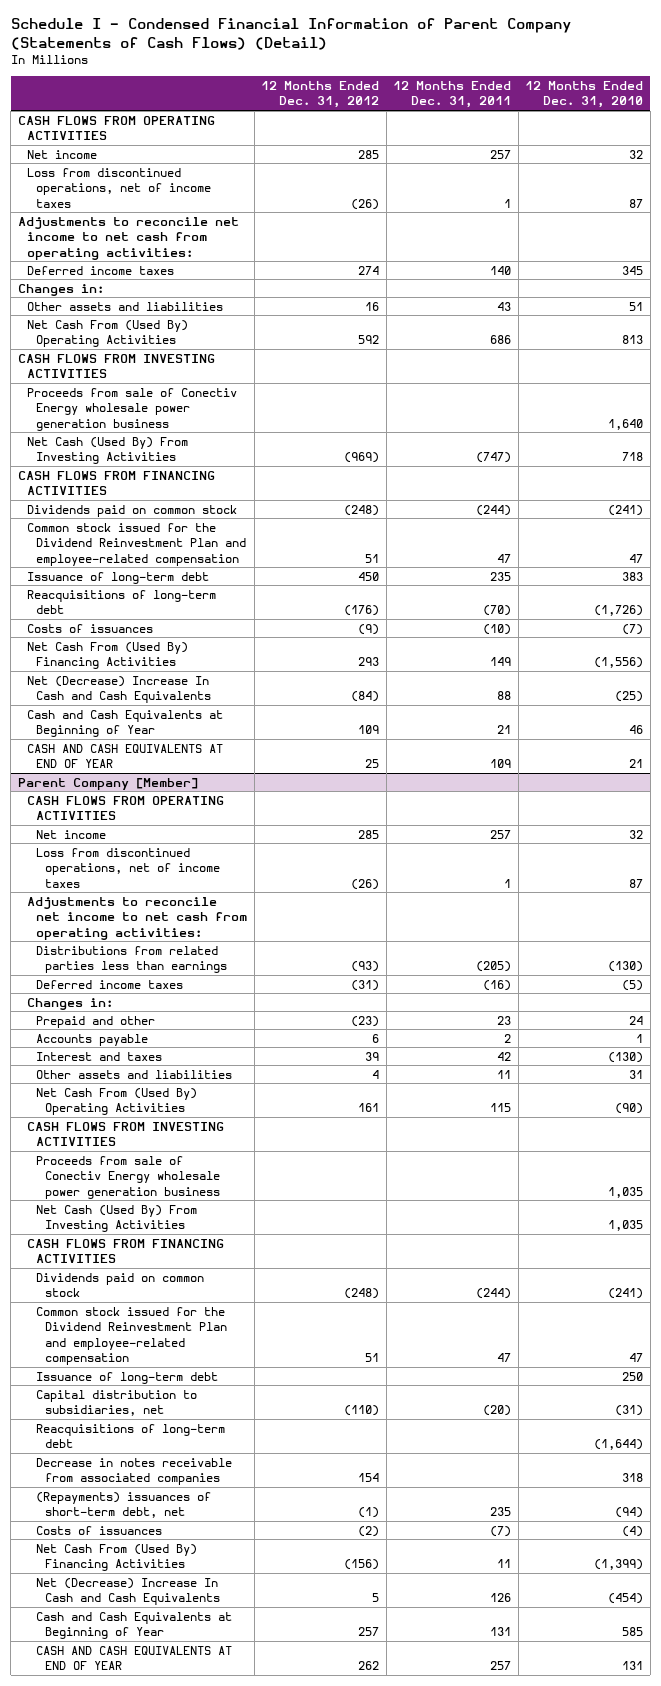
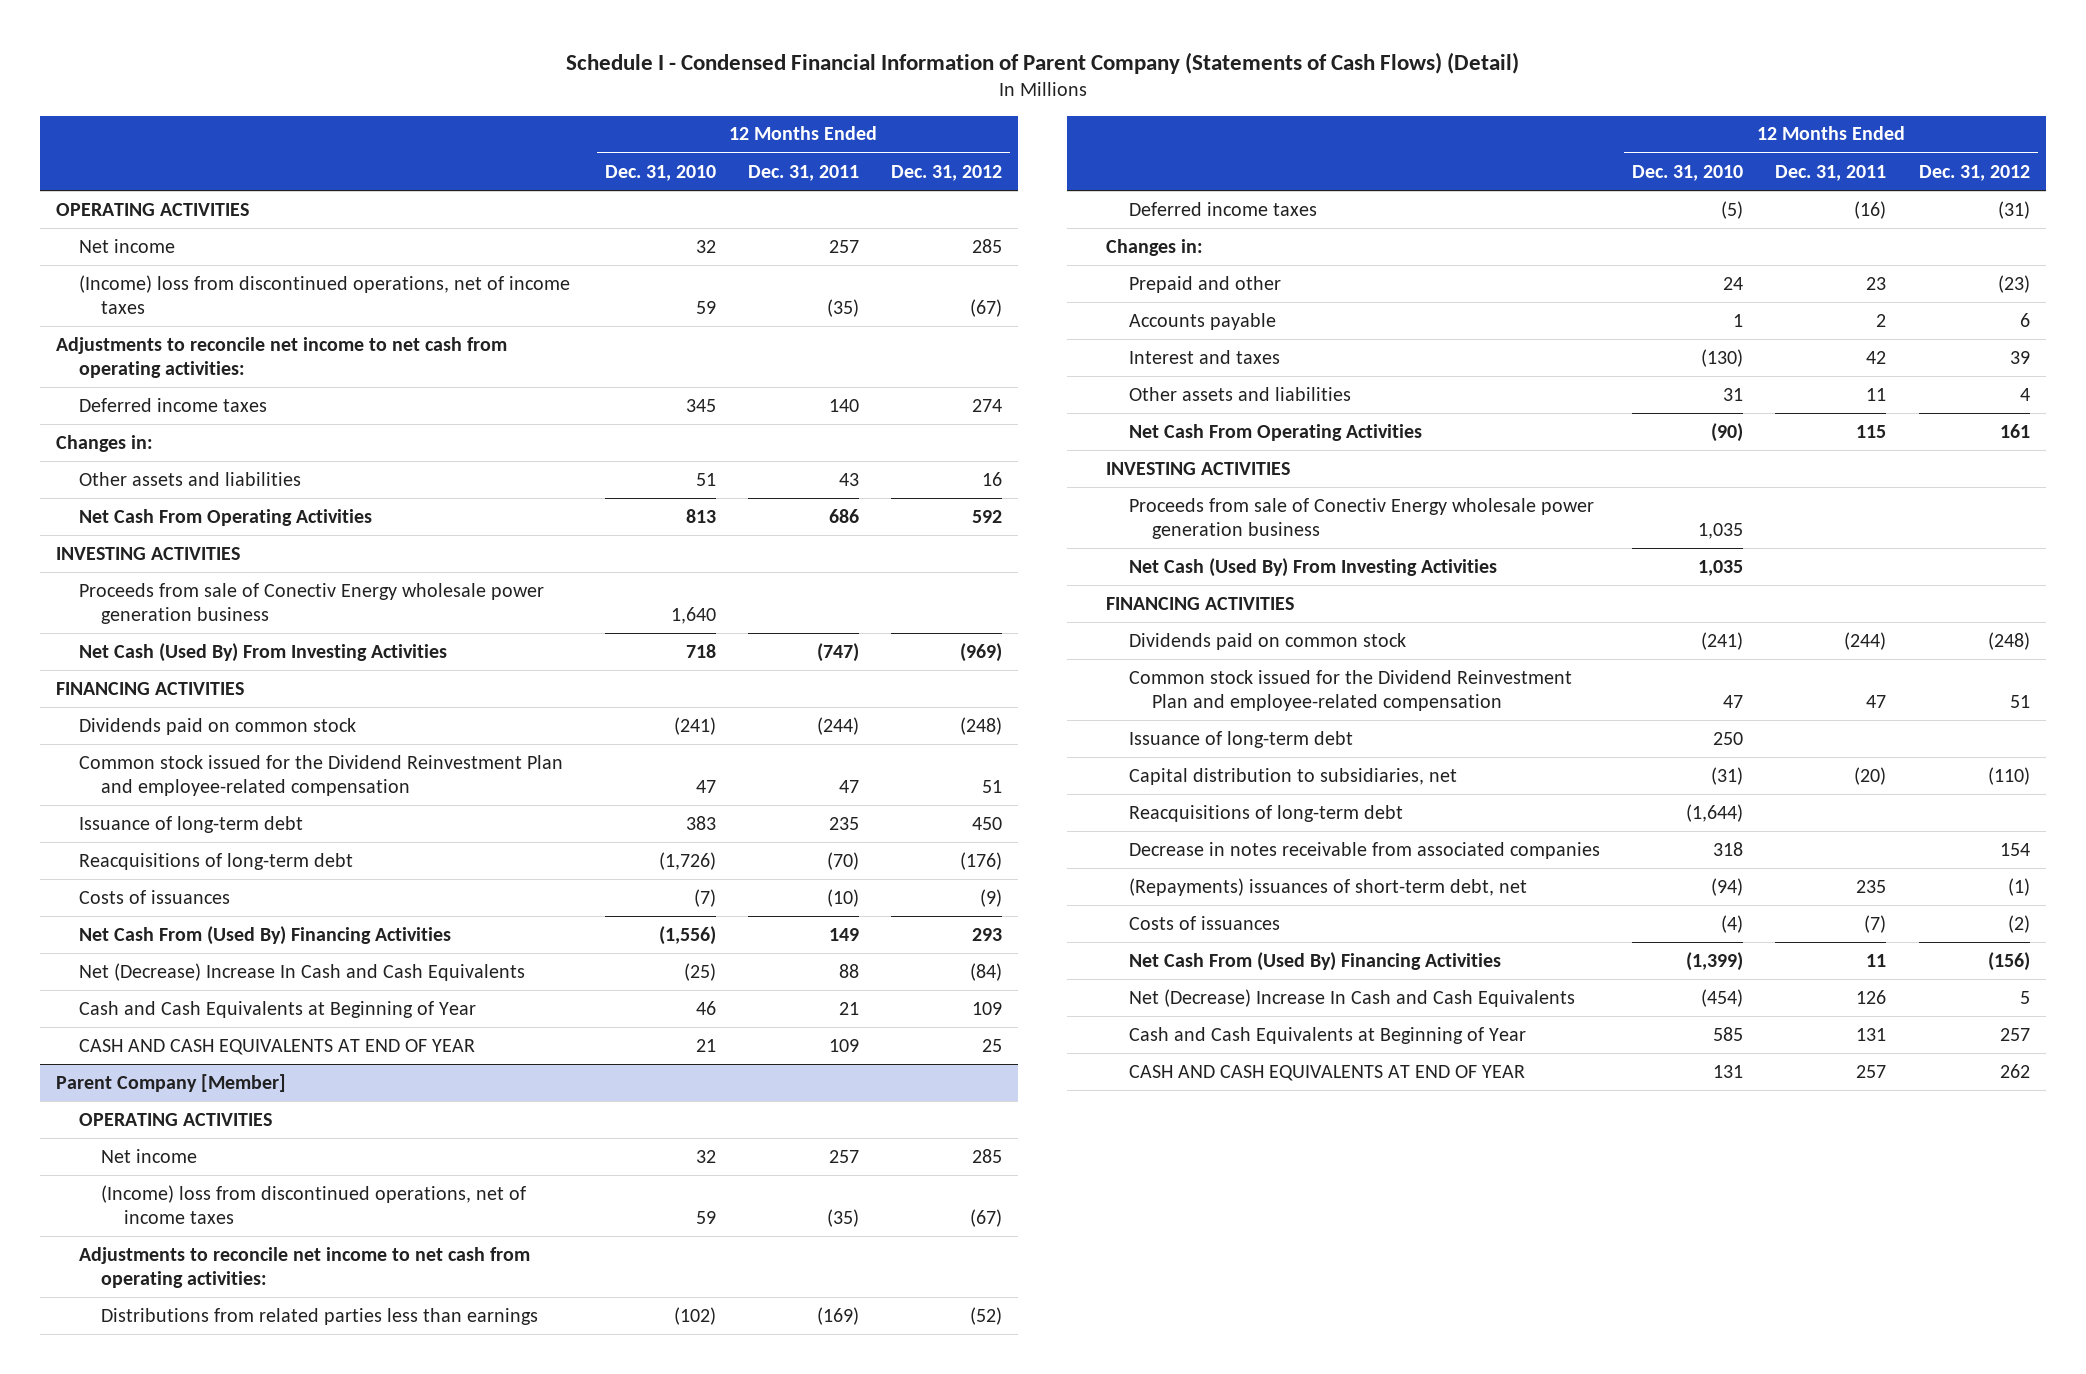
- | 12 Months Ended Dec. 31, 2012 | 12 Months Ended Dec. 31, 2011 | 12 Months Ended Dec. 31, 2010
+ | 12 Months Ended Dec. 31, 2010 | 12 Months Ended Dec. 31, 2011 | 12 Months Ended Dec. 31, 2012
- CASH FLOWS FROM OPERATING ACTIVITIES
+ OPERATING ACTIVITIES
- Loss from discontinued operations, net of income taxes | (26) | 1 | 87
+ (Income) loss from discontinued operations, net of income taxes | 59 | (35) | (67)
- Net Cash From (Used By) Operating Activities | 592 | 686 | 813
- CASH FLOWS FROM INVESTING ACTIVITIES
+ Net Cash From Operating Activities | 813 | 686 | 592
+ INVESTING ACTIVITIES
- CASH FLOWS FROM FINANCING ACTIVITIES
+ FINANCING ACTIVITIES
@ Parent Company [Member]
- CASH FLOWS FROM OPERATING ACTIVITIES
+ OPERATING ACTIVITIES
- Loss from discontinued operations, net of income taxes | (26) | 1 | 87
+ (Income) loss from discontinued operations, net of income taxes | 59 | (35) | (67)
- Distributions from related parties less than earnings | (93) | (205) | (130)
+ Distributions from related parties less than earnings | (102) | (169) | (52)
- Net Cash From (Used By) Operating Activities | 161 | 115 | (90)
- CASH FLOWS FROM INVESTING ACTIVITIES
+ Net Cash From Operating Activities | (90) | 115 | 161
+ INVESTING ACTIVITIES
- CASH FLOWS FROM FINANCING ACTIVITIES
+ FINANCING ACTIVITIES

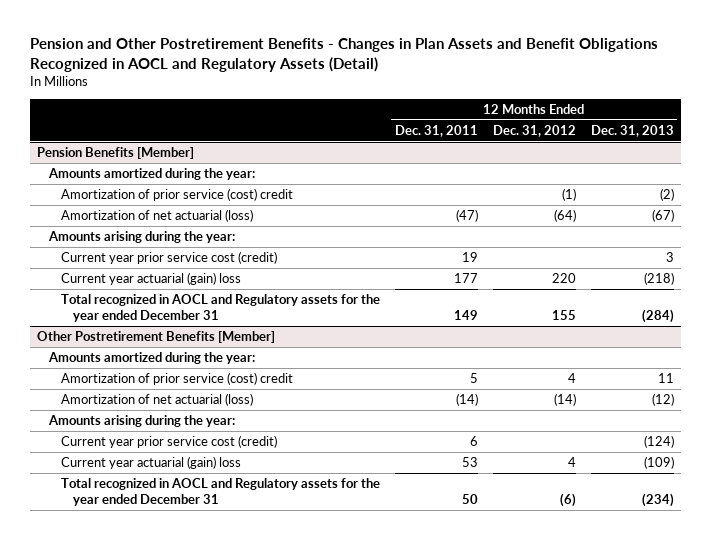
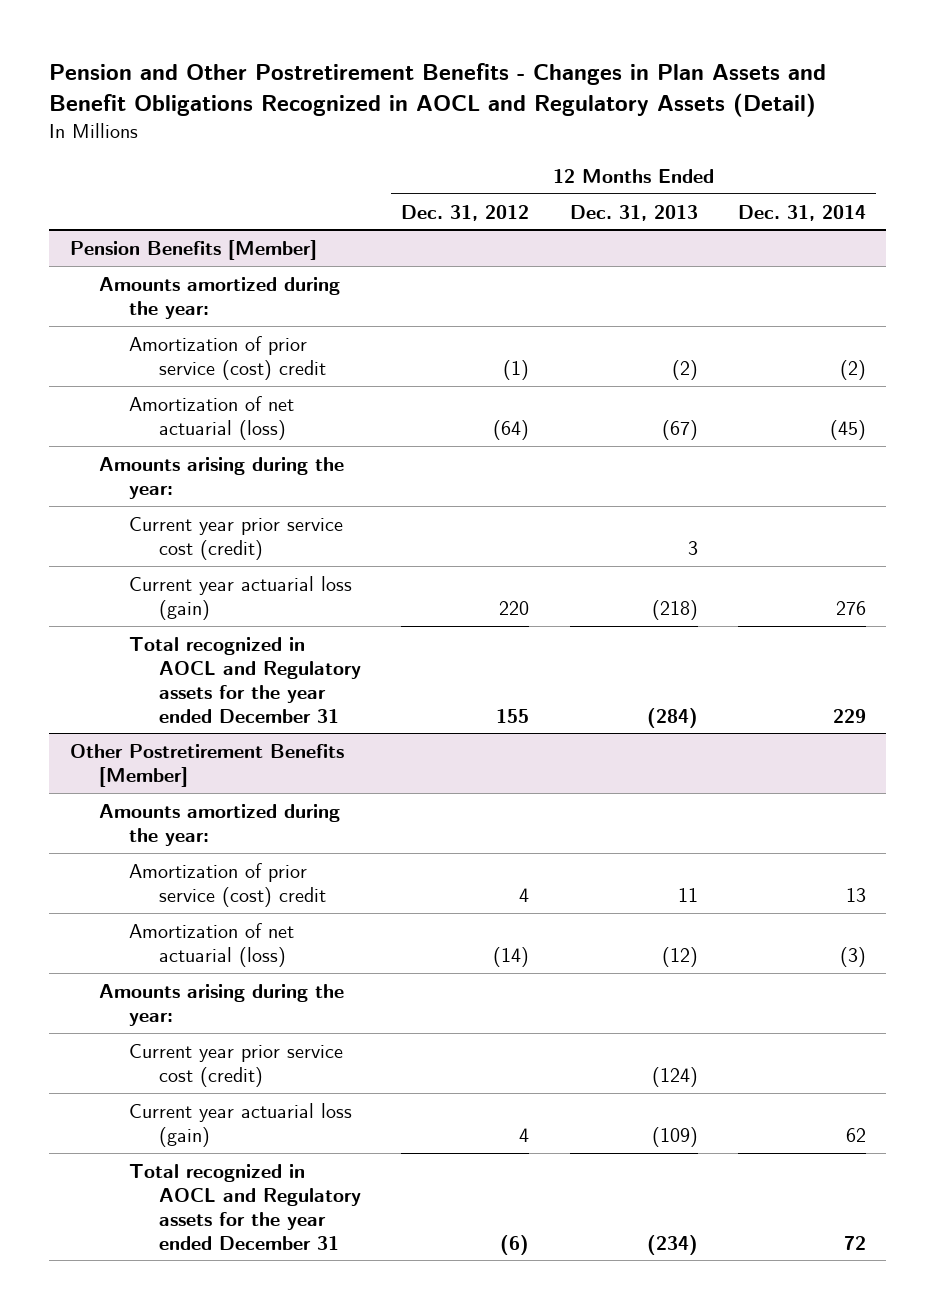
- | 12 Months Ended Dec. 31, 2011 | 12 Months Ended Dec. 31, 2012 | 12 Months Ended Dec. 31, 2013
+ | 12 Months Ended Dec. 31, 2012 | 12 Months Ended Dec. 31, 2013 | 12 Months Ended Dec. 31, 2014
@ Pension Benefits [Member]
- Current year actuarial (gain) loss | 177 | 220 | (218)
+ Current year actuarial loss (gain) | 220 | (218) | 276
@ Other Postretirement Benefits [Member]
- Current year actuarial (gain) loss | 53 | 4 | (109)
+ Current year actuarial loss (gain) | 4 | (109) | 62

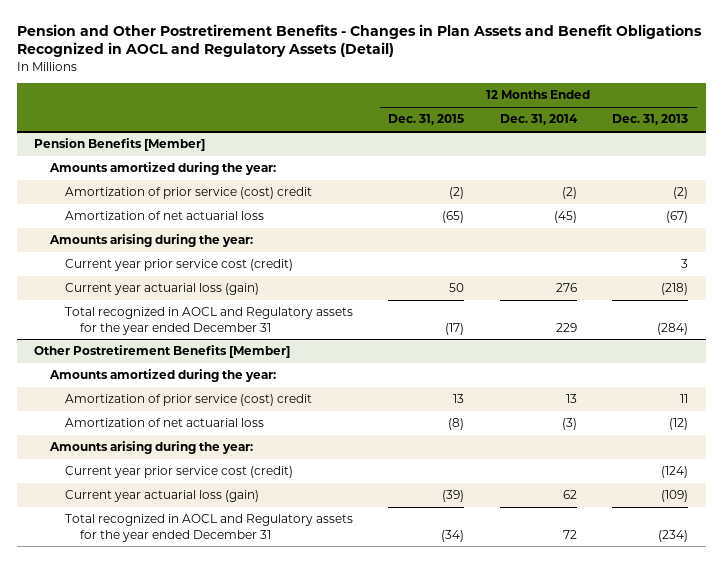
- | 12 Months Ended Dec. 31, 2012 | 12 Months Ended Dec. 31, 2013 | 12 Months Ended Dec. 31, 2014
+ | 12 Months Ended Dec. 31, 2015 | 12 Months Ended Dec. 31, 2014 | 12 Months Ended Dec. 31, 2013
@ Pension Benefits [Member]
- Amortization of net actuarial (loss) | (64) | (67) | (45)
+ Amortization of net actuarial loss | (65) | (45) | (67)
@ Other Postretirement Benefits [Member]
- Amortization of net actuarial (loss) | (14) | (12) | (3)
+ Amortization of net actuarial loss | (8) | (3) | (12)

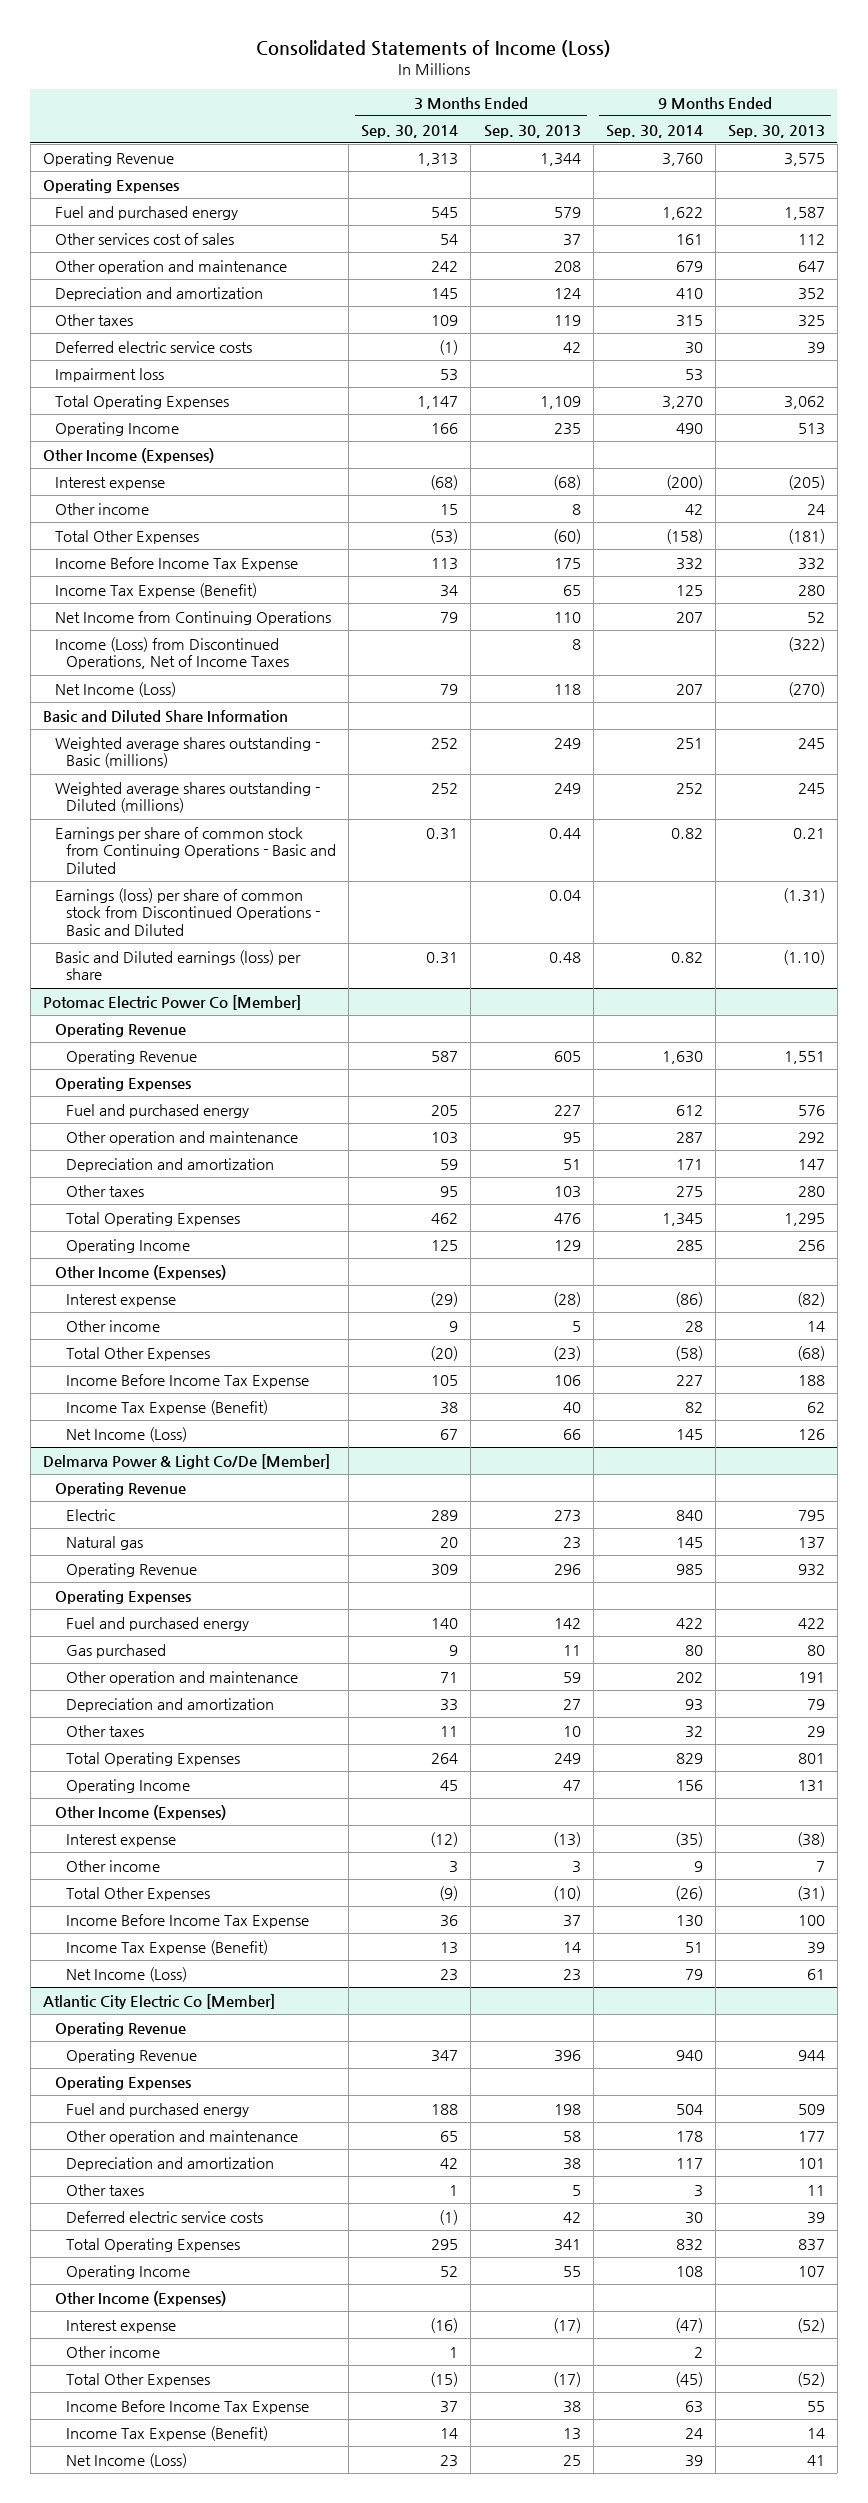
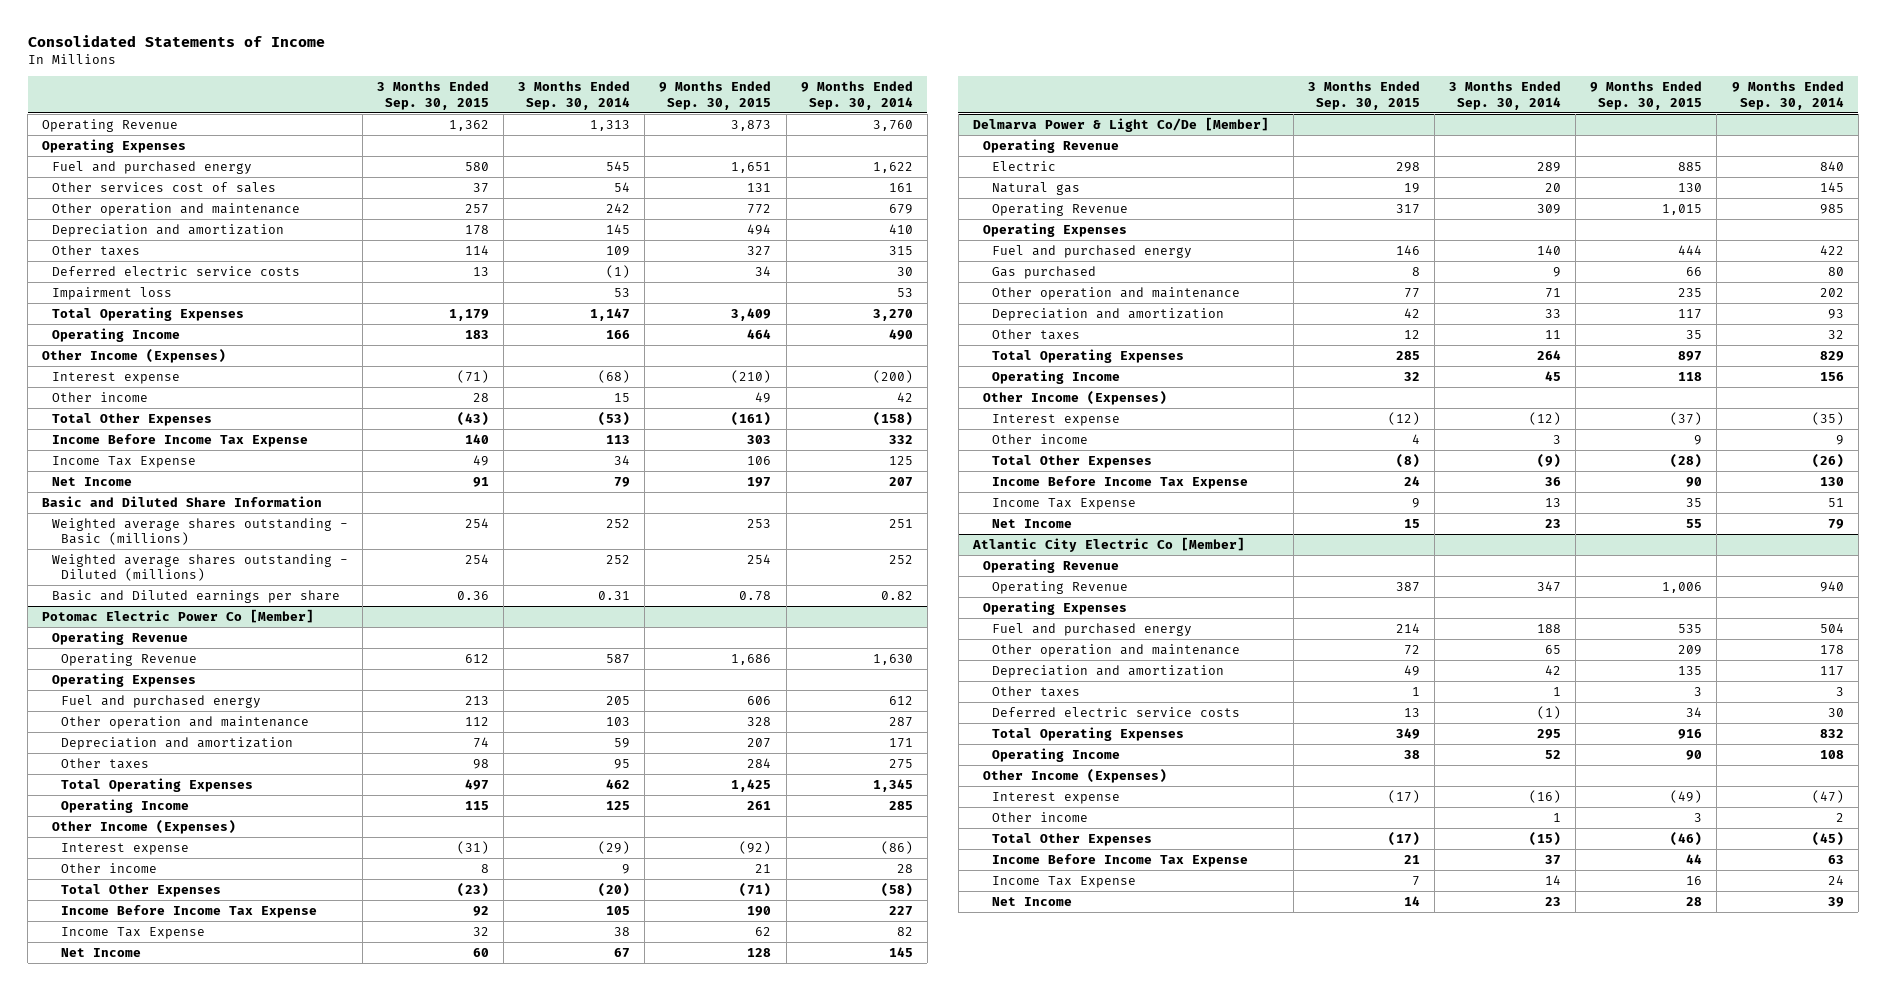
- Consolidated Statements of Income (Loss)
+ Consolidated Statements of Income
- | 3 Months Ended Sep. 30, 2014 | 3 Months Ended Sep. 30, 2013 | 9 Months Ended Sep. 30, 2014 | 9 Months Ended Sep. 30, 2013
+ | 3 Months Ended Sep. 30, 2015 | 3 Months Ended Sep. 30, 2014 | 9 Months Ended Sep. 30, 2015 | 9 Months Ended Sep. 30, 2014
- Income Tax Expense (Benefit) | 34 | 65 | 125 | 280
- Net Income from Continuing Operations | 79 | 110 | 207 | 52
- Income (Loss) from Discontinued Operations, Net of Income Taxes | | 8 | | (322)
- Net Income (Loss) | 79 | 118 | 207 | (270)
+ Income Tax Expense | 49 | 34 | 106 | 125
+ Net Income | 91 | 79 | 197 | 207
- Earnings per share of common stock from Continuing Operations - Basic and Diluted | 0.31 | 0.44 | 0.82 | 0.21
- Earnings (loss) per share of common stock from Discontinued Operations - Basic and Diluted | | 0.04 | | (1.31)
- Basic and Diluted earnings (loss) per share | 0.31 | 0.48 | 0.82 | (1.10)
+ Basic and Diluted earnings per share | 0.36 | 0.31 | 0.78 | 0.82
@ Potomac Electric Power Co [Member]
- Income Tax Expense (Benefit) | 38 | 40 | 82 | 62
- Net Income (Loss) | 67 | 66 | 145 | 126
+ Income Tax Expense | 32 | 38 | 62 | 82
+ Net Income | 60 | 67 | 128 | 145
@ Delmarva Power & Light Co/De [Member]
- Income Tax Expense (Benefit) | 13 | 14 | 51 | 39
- Net Income (Loss) | 23 | 23 | 79 | 61
+ Income Tax Expense | 9 | 13 | 35 | 51
+ Net Income | 15 | 23 | 55 | 79
@ Atlantic City Electric Co [Member]
- Income Tax Expense (Benefit) | 14 | 13 | 24 | 14
- Net Income (Loss) | 23 | 25 | 39 | 41
+ Income Tax Expense | 7 | 14 | 16 | 24
+ Net Income | 14 | 23 | 28 | 39

